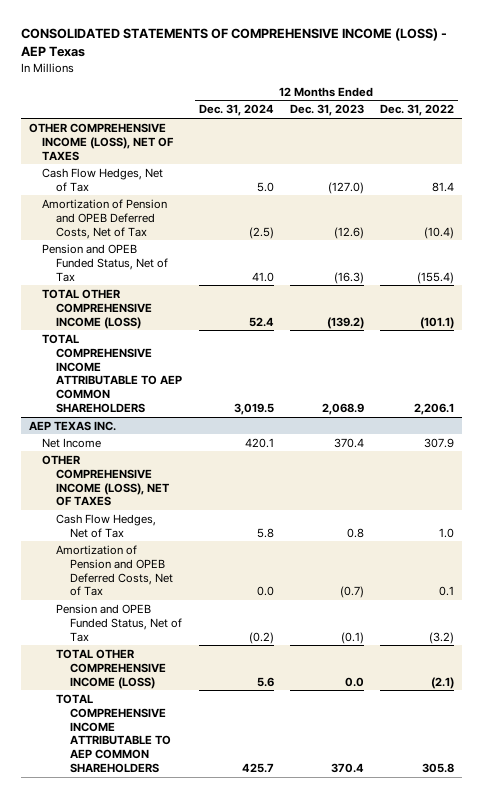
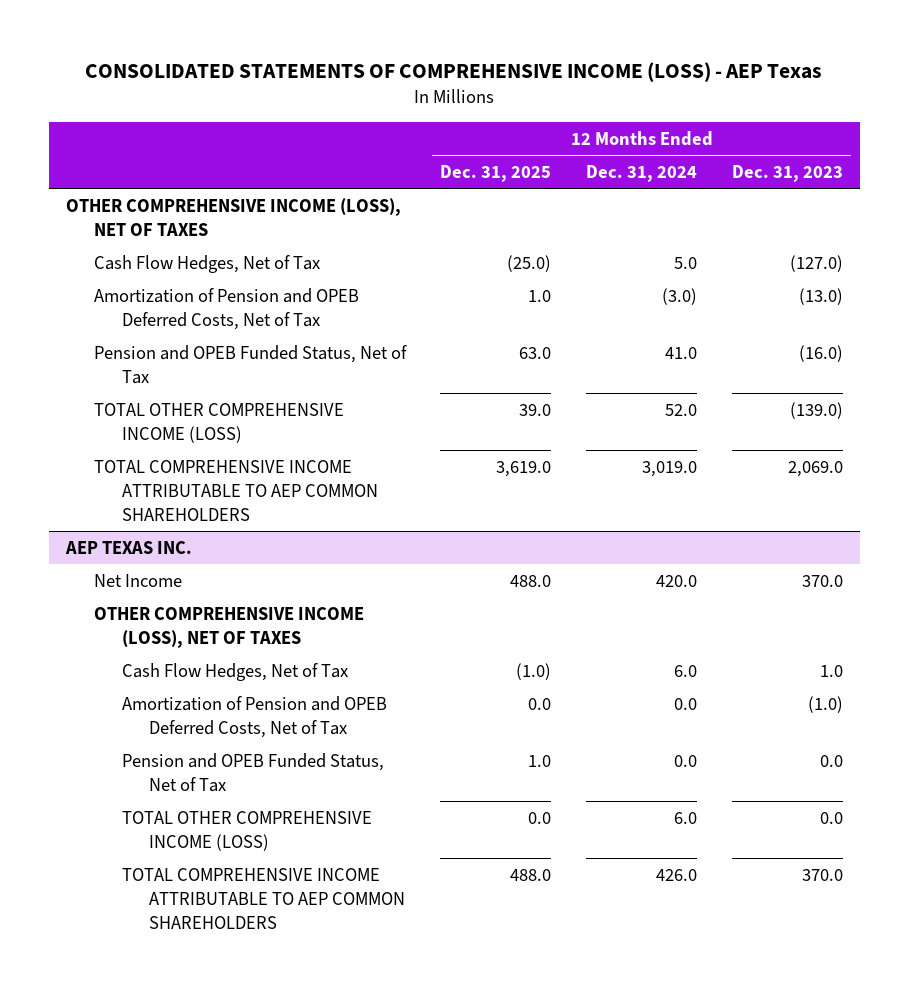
- | 12 Months Ended Dec. 31, 2024 | 12 Months Ended Dec. 31, 2023 | 12 Months Ended Dec. 31, 2022
+ | 12 Months Ended Dec. 31, 2025 | 12 Months Ended Dec. 31, 2024 | 12 Months Ended Dec. 31, 2023
- Amortization of Pension and OPEB Deferred Costs, Net of Tax | (2.5) | (12.6) | (10.4)
- Pension and OPEB Funded Status, Net of Tax | 41.0 | (16.3) | (155.4)
- TOTAL OTHER COMPREHENSIVE INCOME (LOSS) | 52.4 | (139.2) | (101.1)
- TOTAL COMPREHENSIVE INCOME ATTRIBUTABLE TO AEP COMMON SHAREHOLDERS | 3,019.5 | 2,068.9 | 2,206.1
+ Amortization of Pension and OPEB Deferred Costs, Net of Tax | 1.0 | (3.0) | (13.0)
+ Pension and OPEB Funded Status, Net of Tax | 63.0 | 41.0 | (16.0)
+ TOTAL OTHER COMPREHENSIVE INCOME (LOSS) | 39.0 | 52.0 | (139.0)
+ TOTAL COMPREHENSIVE INCOME ATTRIBUTABLE TO AEP COMMON SHAREHOLDERS | 3,619.0 | 3,019.0 | 2,069.0
@ AEP TEXAS INC.
- Net Income | 420.1 | 370.4 | 307.9
+ Net Income | 488.0 | 420.0 | 370.0
- Cash Flow Hedges, Net of Tax | 5.8 | 0.8 | 1.0
- Amortization of Pension and OPEB Deferred Costs, Net of Tax | 0.0 | (0.7) | 0.1
- Pension and OPEB Funded Status, Net of Tax | (0.2) | (0.1) | (3.2)
- TOTAL OTHER COMPREHENSIVE INCOME (LOSS) | 5.6 | 0.0 | (2.1)
- TOTAL COMPREHENSIVE INCOME ATTRIBUTABLE TO AEP COMMON SHAREHOLDERS | 425.7 | 370.4 | 305.8
+ Cash Flow Hedges, Net of Tax | (1.0) | 6.0 | 1.0
+ Amortization of Pension and OPEB Deferred Costs, Net of Tax | 0.0 | 0.0 | (1.0)
+ Pension and OPEB Funded Status, Net of Tax | 1.0 | 0.0 | 0.0
+ TOTAL OTHER COMPREHENSIVE INCOME (LOSS) | 0.0 | 6.0 | 0.0
+ TOTAL COMPREHENSIVE INCOME ATTRIBUTABLE TO AEP COMMON SHAREHOLDERS | 488.0 | 426.0 | 370.0

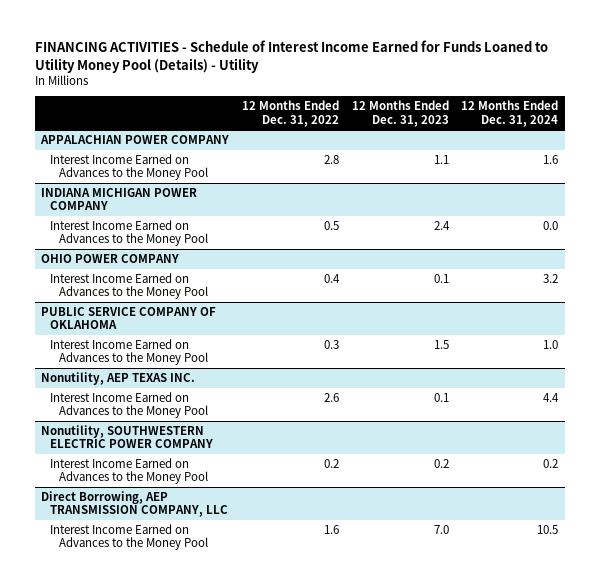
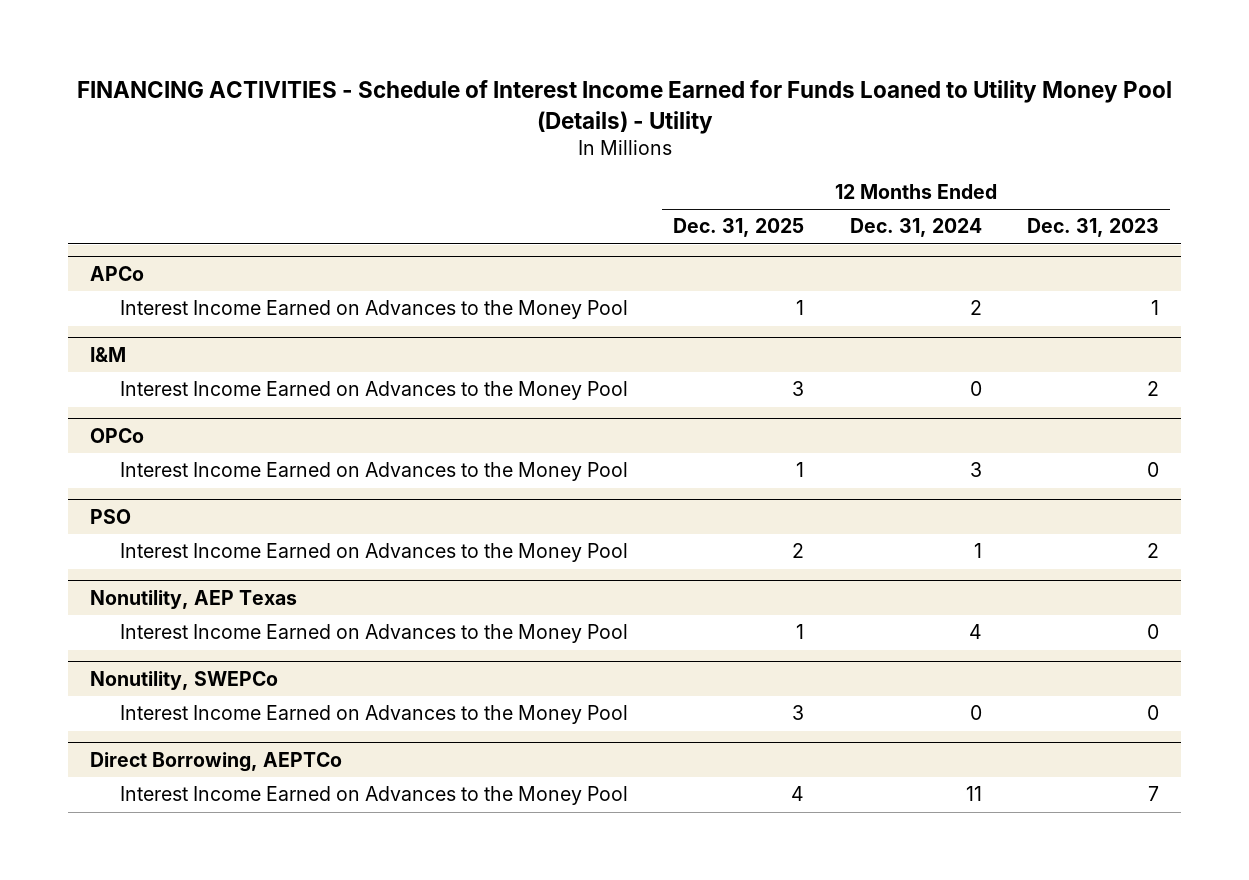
- | 12 Months Ended Dec. 31, 2022 | 12 Months Ended Dec. 31, 2023 | 12 Months Ended Dec. 31, 2024
+ | 12 Months Ended Dec. 31, 2025 | 12 Months Ended Dec. 31, 2024 | 12 Months Ended Dec. 31, 2023
- APPALACHIAN POWER COMPANY
- Interest Income Earned on Advances to the Money Pool | 2.8 | 1.1 | 1.6
- INDIANA MICHIGAN POWER COMPANY
- Interest Income Earned on Advances to the Money Pool | 0.5 | 2.4 | 0.0
- OHIO POWER COMPANY
- Interest Income Earned on Advances to the Money Pool | 0.4 | 0.1 | 3.2
- PUBLIC SERVICE COMPANY OF OKLAHOMA
- Interest Income Earned on Advances to the Money Pool | 0.3 | 1.5 | 1.0
- Nonutility, AEP TEXAS INC.
- Interest Income Earned on Advances to the Money Pool | 2.6 | 0.1 | 4.4
- Nonutility, SOUTHWESTERN ELECTRIC POWER COMPANY
- Interest Income Earned on Advances to the Money Pool | 0.2 | 0.2 | 0.2
- Direct Borrowing, AEP TRANSMISSION COMPANY, LLC
- Interest Income Earned on Advances to the Money Pool | 1.6 | 7.0 | 10.5
+ APCo
+ Interest Income Earned on Advances to the Money Pool | 1 | 2 | 1
+ I&M
+ Interest Income Earned on Advances to the Money Pool | 3 | 0 | 2
+ OPCo
+ Interest Income Earned on Advances to the Money Pool | 1 | 3 | 0
+ PSO
+ Interest Income Earned on Advances to the Money Pool | 2 | 1 | 2
+ Nonutility, AEP Texas
+ Interest Income Earned on Advances to the Money Pool | 1 | 4 | 0
+ Nonutility, SWEPCo
+ Interest Income Earned on Advances to the Money Pool | 3 | 0 | 0
+ Direct Borrowing, AEPTCo
+ Interest Income Earned on Advances to the Money Pool | 4 | 11 | 7

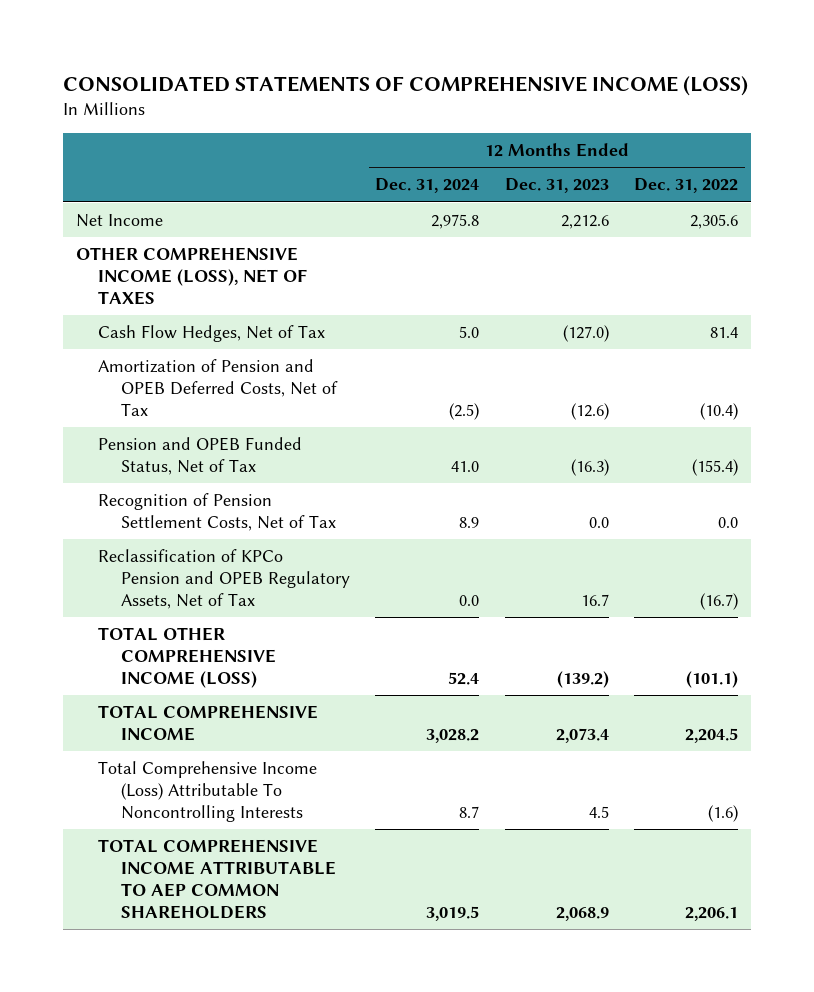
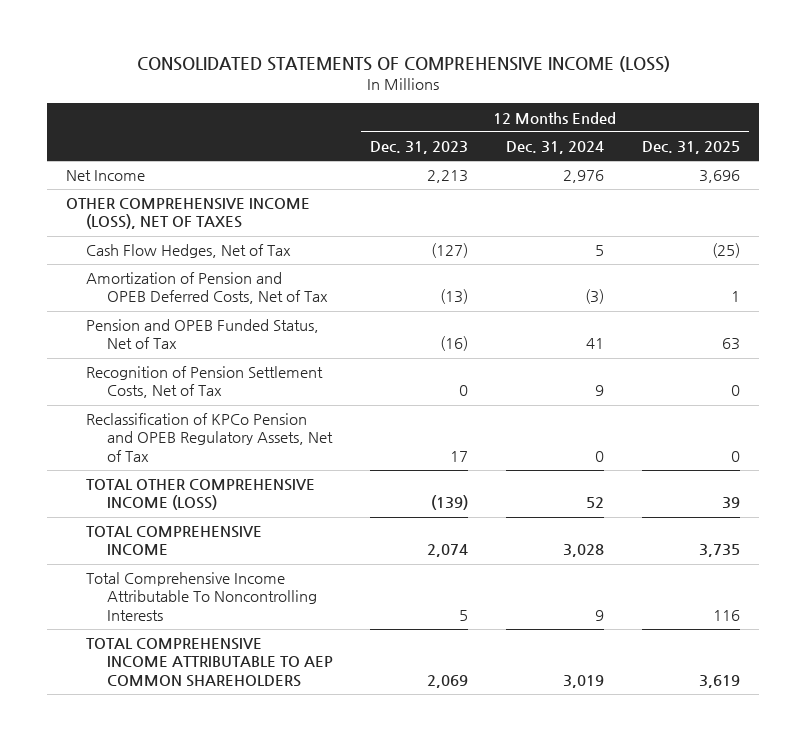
- | 12 Months Ended Dec. 31, 2024 | 12 Months Ended Dec. 31, 2023 | 12 Months Ended Dec. 31, 2022
+ | 12 Months Ended Dec. 31, 2023 | 12 Months Ended Dec. 31, 2024 | 12 Months Ended Dec. 31, 2025
- Net Income | 2,975.8 | 2,212.6 | 2,305.6
+ Net Income | 2,213 | 2,976 | 3,696
- Cash Flow Hedges, Net of Tax | 5.0 | (127.0) | 81.4
- Amortization of Pension and OPEB Deferred Costs, Net of Tax | (2.5) | (12.6) | (10.4)
- Pension and OPEB Funded Status, Net of Tax | 41.0 | (16.3) | (155.4)
- Recognition of Pension Settlement Costs, Net of Tax | 8.9 | 0.0 | 0.0
- Reclassification of KPCo Pension and OPEB Regulatory Assets, Net of Tax | 0.0 | 16.7 | (16.7)
- TOTAL OTHER COMPREHENSIVE INCOME (LOSS) | 52.4 | (139.2) | (101.1)
- TOTAL COMPREHENSIVE INCOME | 3,028.2 | 2,073.4 | 2,204.5
- Total Comprehensive Income (Loss) Attributable To Noncontrolling Interests | 8.7 | 4.5 | (1.6)
- TOTAL COMPREHENSIVE INCOME ATTRIBUTABLE TO AEP COMMON SHAREHOLDERS | 3,019.5 | 2,068.9 | 2,206.1
+ Cash Flow Hedges, Net of Tax | (127) | 5 | (25)
+ Amortization of Pension and OPEB Deferred Costs, Net of Tax | (13) | (3) | 1
+ Pension and OPEB Funded Status, Net of Tax | (16) | 41 | 63
+ Recognition of Pension Settlement Costs, Net of Tax | 0 | 9 | 0
+ Reclassification of KPCo Pension and OPEB Regulatory Assets, Net of Tax | 17 | 0 | 0
+ TOTAL OTHER COMPREHENSIVE INCOME (LOSS) | (139) | 52 | 39
+ TOTAL COMPREHENSIVE INCOME | 2,074 | 3,028 | 3,735
+ Total Comprehensive Income Attributable To Noncontrolling Interests | 5 | 9 | 116
+ TOTAL COMPREHENSIVE INCOME ATTRIBUTABLE TO AEP COMMON SHAREHOLDERS | 2,069 | 3,019 | 3,619

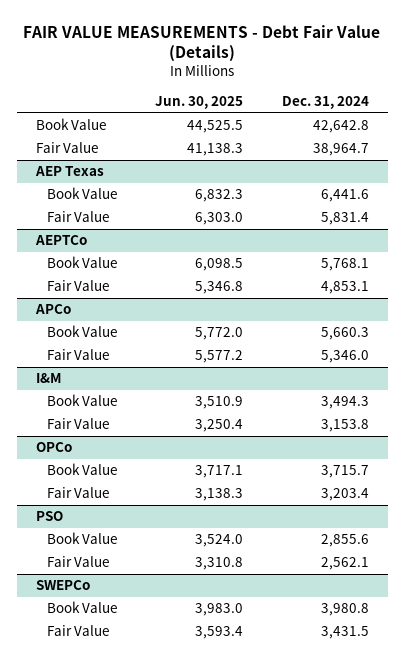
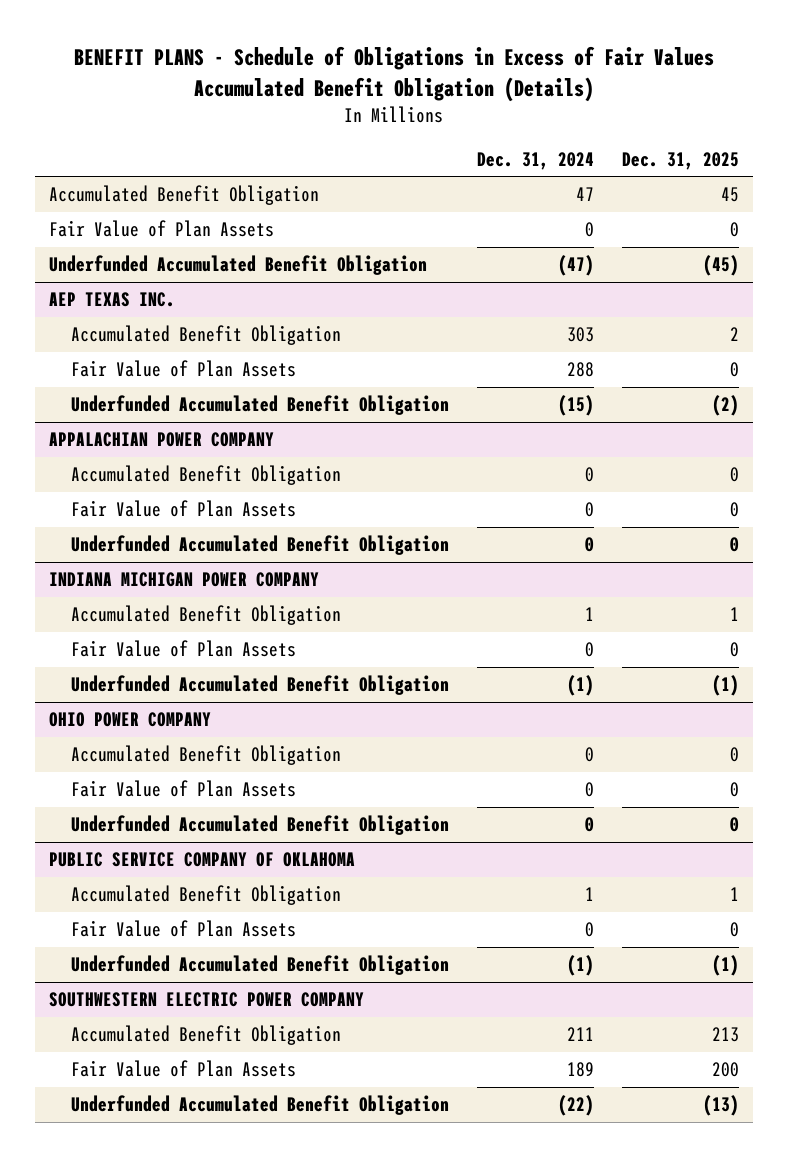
- FAIR VALUE MEASUREMENTS - Debt Fair Value (Details)
+ BENEFIT PLANS - Schedule of Obligations in Excess of Fair Values Accumulated Benefit Obligation (Details)
- | Jun. 30, 2025 | Dec. 31, 2024
+ | Dec. 31, 2024 | Dec. 31, 2025
- Book Value | 44,525.5 | 42,642.8
- Fair Value | 41,138.3 | 38,964.7
- AEP Texas
- Book Value | 6,832.3 | 6,441.6
- Fair Value | 6,303.0 | 5,831.4
- AEPTCo
- Book Value | 6,098.5 | 5,768.1
- Fair Value | 5,346.8 | 4,853.1
- APCo
- Book Value | 5,772.0 | 5,660.3
- Fair Value | 5,577.2 | 5,346.0
- I&M
- Book Value | 3,510.9 | 3,494.3
- Fair Value | 3,250.4 | 3,153.8
- OPCo
- Book Value | 3,717.1 | 3,715.7
- Fair Value | 3,138.3 | 3,203.4
- PSO
- Book Value | 3,524.0 | 2,855.6
- Fair Value | 3,310.8 | 2,562.1
- SWEPCo
- Book Value | 3,983.0 | 3,980.8
- Fair Value | 3,593.4 | 3,431.5
+ Accumulated Benefit Obligation | 47 | 45
+ Fair Value of Plan Assets | 0 | 0
+ Underfunded Accumulated Benefit Obligation | (47) | (45)
+ AEP TEXAS INC.
+ Accumulated Benefit Obligation | 303 | 2
+ Fair Value of Plan Assets | 288 | 0
+ Underfunded Accumulated Benefit Obligation | (15) | (2)
+ APPALACHIAN POWER COMPANY
+ Accumulated Benefit Obligation | 0 | 0
+ Fair Value of Plan Assets | 0 | 0
+ Underfunded Accumulated Benefit Obligation | 0 | 0
+ INDIANA MICHIGAN POWER COMPANY
+ Accumulated Benefit Obligation | 1 | 1
+ Fair Value of Plan Assets | 0 | 0
+ Underfunded Accumulated Benefit Obligation | (1) | (1)
+ OHIO POWER COMPANY
+ Accumulated Benefit Obligation | 0 | 0
+ Fair Value of Plan Assets | 0 | 0
+ Underfunded Accumulated Benefit Obligation | 0 | 0
+ PUBLIC SERVICE COMPANY OF OKLAHOMA
+ Accumulated Benefit Obligation | 1 | 1
+ Fair Value of Plan Assets | 0 | 0
+ Underfunded Accumulated Benefit Obligation | (1) | (1)
+ SOUTHWESTERN ELECTRIC POWER COMPANY
+ Accumulated Benefit Obligation | 211 | 213
+ Fair Value of Plan Assets | 189 | 200
+ Underfunded Accumulated Benefit Obligation | (22) | (13)

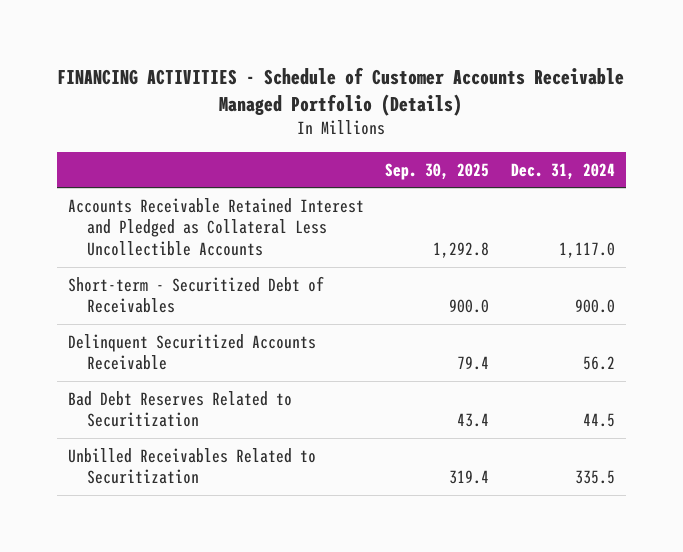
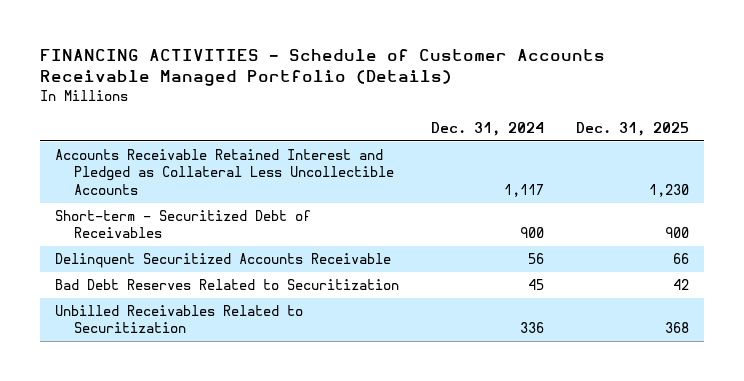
- | Sep. 30, 2025 | Dec. 31, 2024
+ | Dec. 31, 2024 | Dec. 31, 2025
- Accounts Receivable Retained Interest and Pledged as Collateral Less Uncollectible Accounts | 1,292.8 | 1,117.0
- Short-term - Securitized Debt of Receivables | 900.0 | 900.0
- Delinquent Securitized Accounts Receivable | 79.4 | 56.2
- Bad Debt Reserves Related to Securitization | 43.4 | 44.5
- Unbilled Receivables Related to Securitization | 319.4 | 335.5
+ Accounts Receivable Retained Interest and Pledged as Collateral Less Uncollectible Accounts | 1,117 | 1,230
+ Short-term - Securitized Debt of Receivables | 900 | 900
+ Delinquent Securitized Accounts Receivable | 56 | 66
+ Bad Debt Reserves Related to Securitization | 45 | 42
+ Unbilled Receivables Related to Securitization | 336 | 368

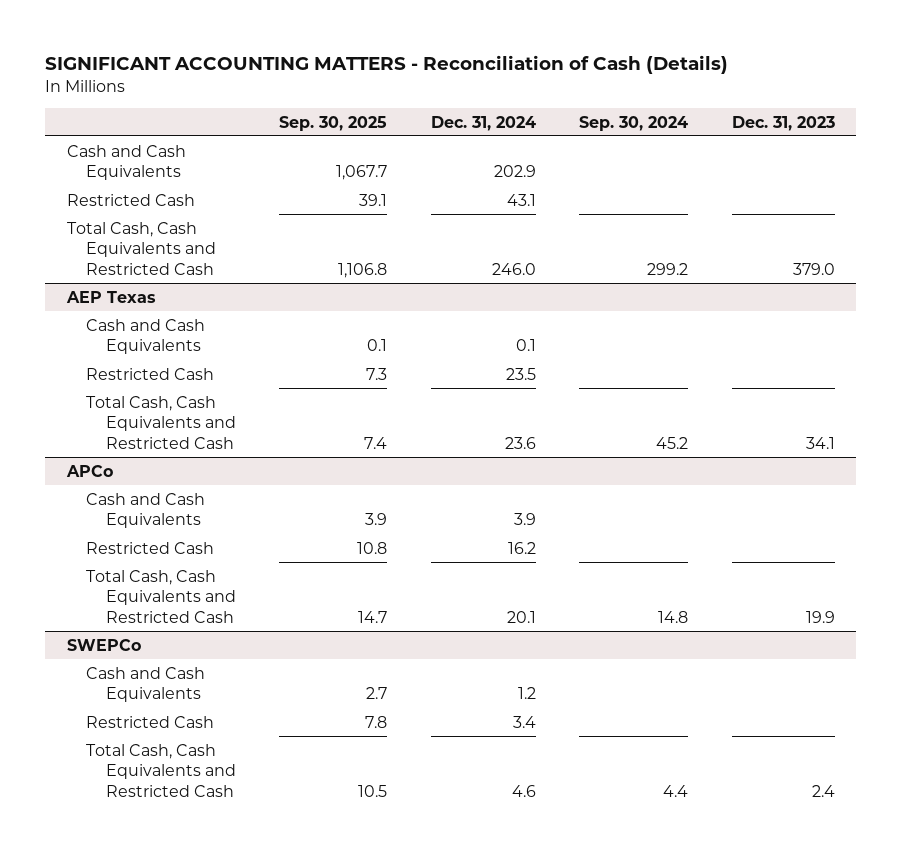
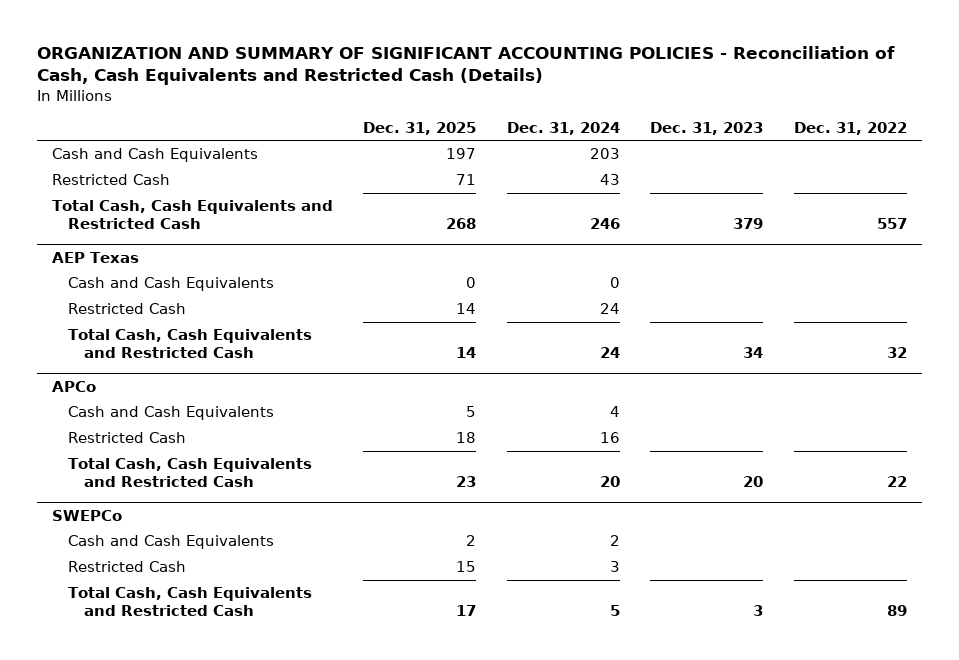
- SIGNIFICANT ACCOUNTING MATTERS - Reconciliation of Cash (Details)
+ ORGANIZATION AND SUMMARY OF SIGNIFICANT ACCOUNTING POLICIES - Reconciliation of Cash, Cash Equivalents and Restricted Cash (Details)
- | Sep. 30, 2025 | Dec. 31, 2024 | Sep. 30, 2024 | Dec. 31, 2023
+ | Dec. 31, 2025 | Dec. 31, 2024 | Dec. 31, 2023 | Dec. 31, 2022
- Cash and Cash Equivalents | 1,067.7 | 202.9 | |
- Restricted Cash | 39.1 | 43.1 | |
- Total Cash, Cash Equivalents and Restricted Cash | 1,106.8 | 246.0 | 299.2 | 379.0
+ Cash and Cash Equivalents | 197 | 203 | |
+ Restricted Cash | 71 | 43 | |
+ Total Cash, Cash Equivalents and Restricted Cash | 268 | 246 | 379 | 557
@ AEP Texas
- Cash and Cash Equivalents | 0.1 | 0.1 | |
- Restricted Cash | 7.3 | 23.5 | |
- Total Cash, Cash Equivalents and Restricted Cash | 7.4 | 23.6 | 45.2 | 34.1
+ Cash and Cash Equivalents | 0 | 0 | |
+ Restricted Cash | 14 | 24 | |
+ Total Cash, Cash Equivalents and Restricted Cash | 14 | 24 | 34 | 32
@ APCo
- Cash and Cash Equivalents | 3.9 | 3.9 | |
- Restricted Cash | 10.8 | 16.2 | |
- Total Cash, Cash Equivalents and Restricted Cash | 14.7 | 20.1 | 14.8 | 19.9
+ Cash and Cash Equivalents | 5 | 4 | |
+ Restricted Cash | 18 | 16 | |
+ Total Cash, Cash Equivalents and Restricted Cash | 23 | 20 | 20 | 22
@ SWEPCo
- Cash and Cash Equivalents | 2.7 | 1.2 | |
- Restricted Cash | 7.8 | 3.4 | |
- Total Cash, Cash Equivalents and Restricted Cash | 10.5 | 4.6 | 4.4 | 2.4
+ Cash and Cash Equivalents | 2 | 2 | |
+ Restricted Cash | 15 | 3 | |
+ Total Cash, Cash Equivalents and Restricted Cash | 17 | 5 | 3 | 89

